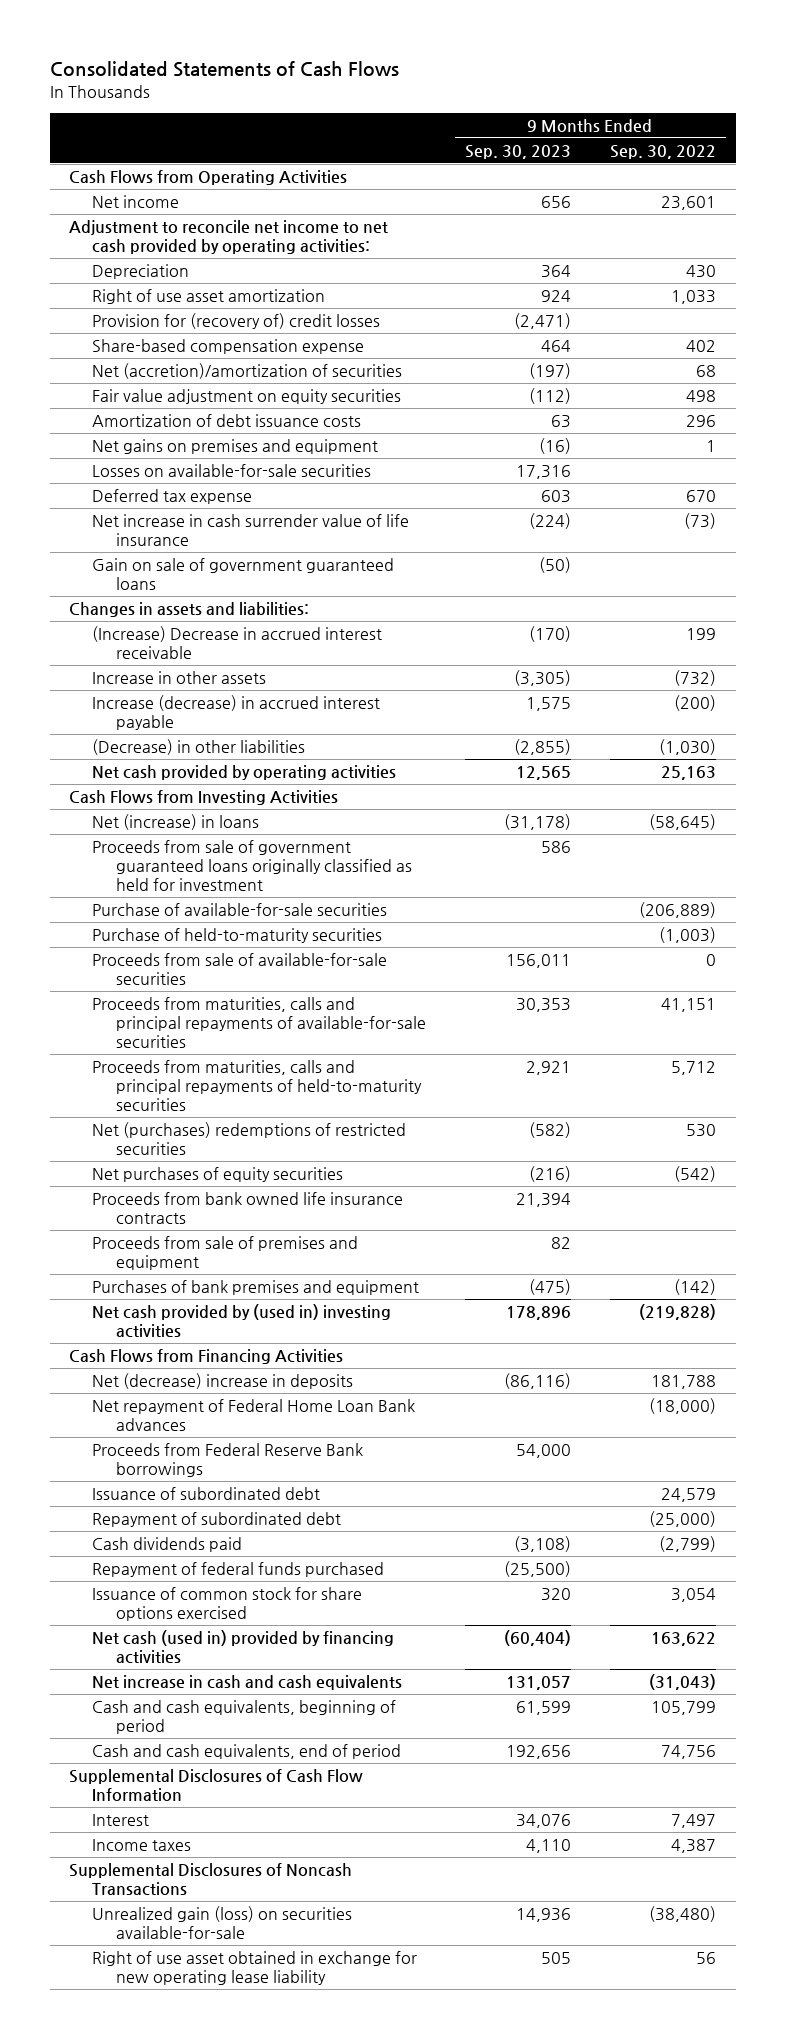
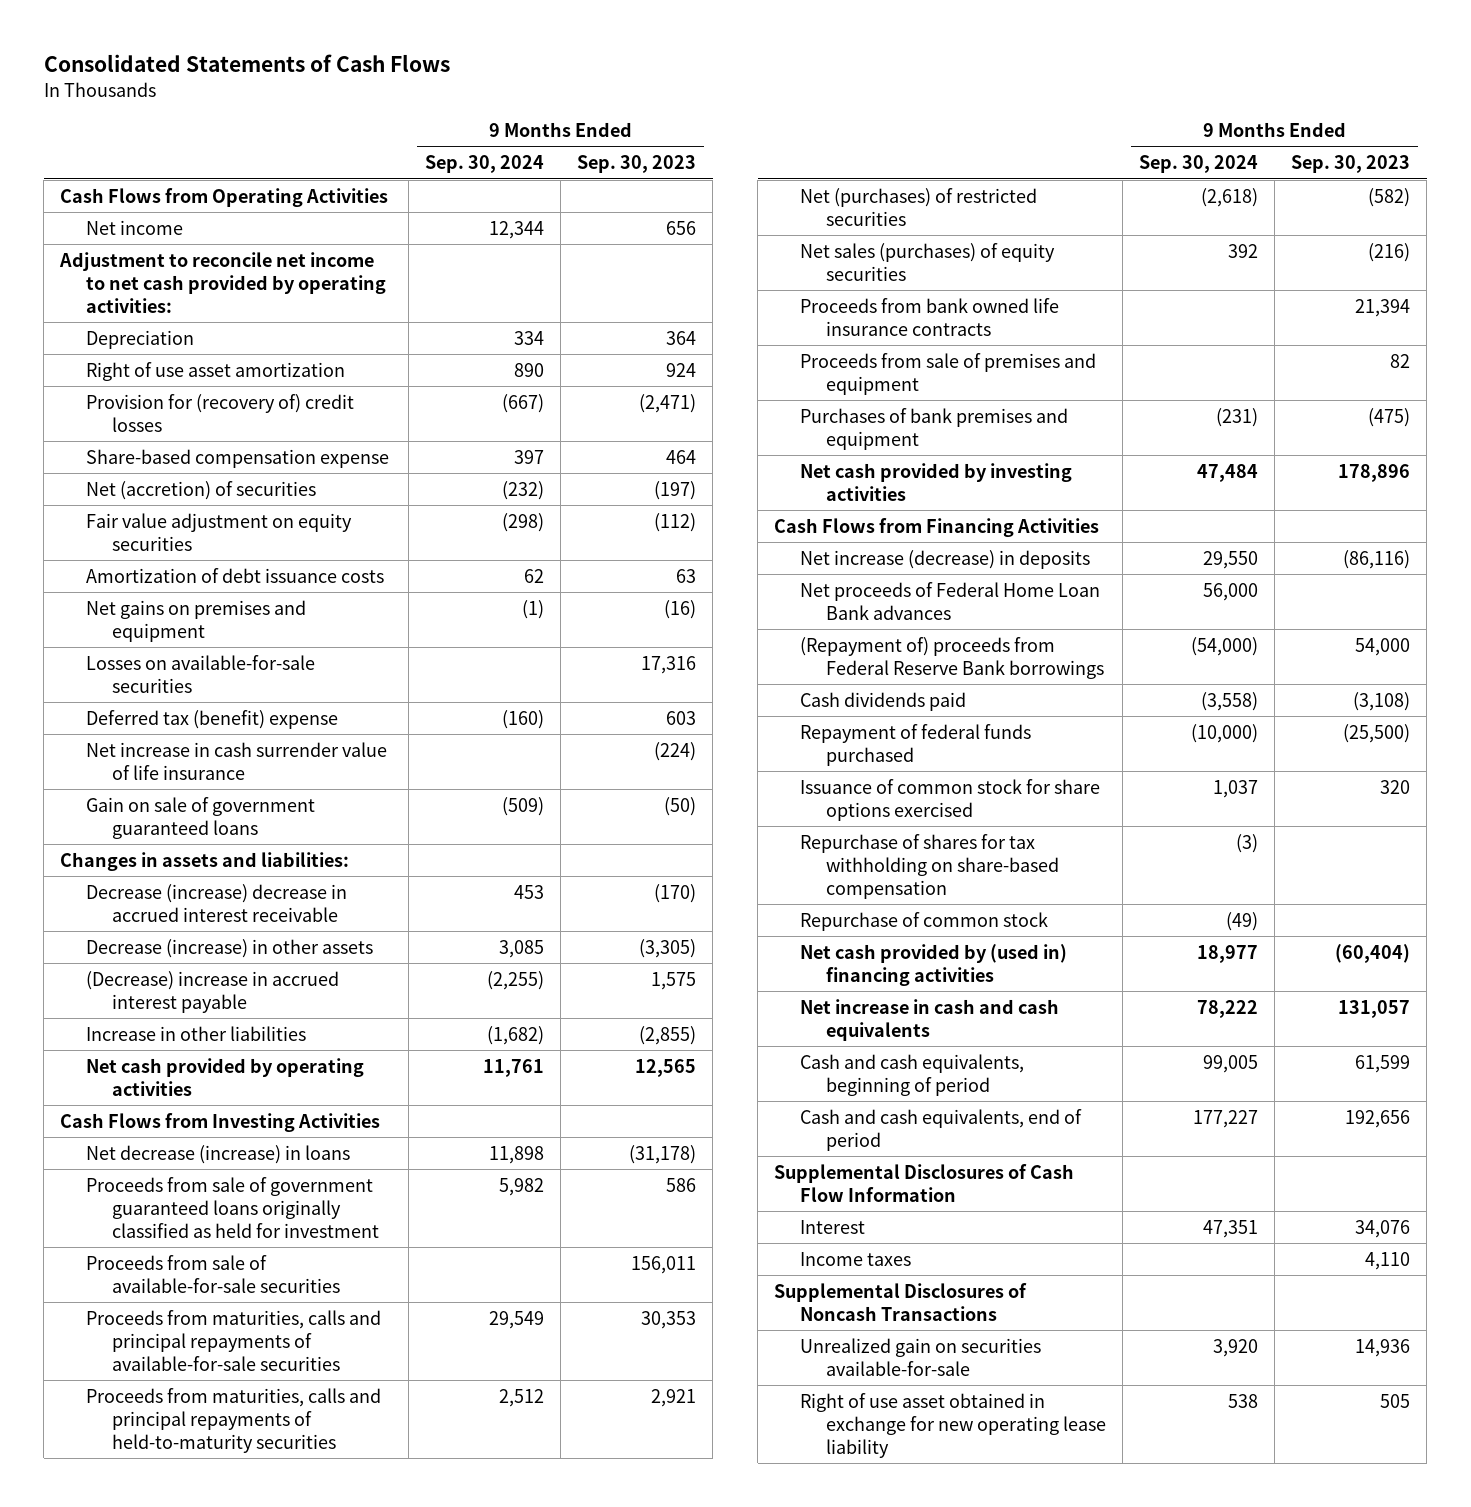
- | 9 Months Ended Sep. 30, 2023 | 9 Months Ended Sep. 30, 2022
+ | 9 Months Ended Sep. 30, 2024 | 9 Months Ended Sep. 30, 2023
- Net (accretion)/amortization of securities | (197) | 68
+ Net (accretion) of securities | (232) | (197)
- Deferred tax expense | 603 | 670
+ Deferred tax (benefit) expense | (160) | 603
- (Increase) Decrease in accrued interest receivable | (170) | 199
- Increase in other assets | (3,305) | (732)
- Increase (decrease) in accrued interest payable | 1,575 | (200)
- (Decrease) in other liabilities | (2,855) | (1,030)
+ Decrease (increase) decrease in accrued interest receivable | 453 | (170)
+ Decrease (increase) in other assets | 3,085 | (3,305)
+ (Decrease) increase in accrued interest payable | (2,255) | 1,575
+ Increase in other liabilities | (1,682) | (2,855)
- Net (increase) in loans | (31,178) | (58,645)
+ Net decrease (increase) in loans | 11,898 | (31,178)
- Purchase of available-for-sale securities | | (206,889)
- Purchase of held-to-maturity securities | | (1,003)
- Net (purchases) redemptions of restricted securities | (582) | 530
- Net purchases of equity securities | (216) | (542)
+ Net (purchases) of restricted securities | (2,618) | (582)
+ Net sales (purchases) of equity securities | 392 | (216)
- Net cash provided by (used in) investing activities | 178,896 | (219,828)
+ Net cash provided by investing activities | 47,484 | 178,896
- Net (decrease) increase in deposits | (86,116) | 181,788
- Net repayment of Federal Home Loan Bank advances | | (18,000)
- Proceeds from Federal Reserve Bank borrowings | 54,000 |
- Issuance of subordinated debt | | 24,579
- Repayment of subordinated debt | | (25,000)
+ Net increase (decrease) in deposits | 29,550 | (86,116)
+ Net proceeds of Federal Home Loan Bank advances | 56,000 |
+ (Repayment of) proceeds from Federal Reserve Bank borrowings | (54,000) | 54,000
- Net cash (used in) provided by financing activities | (60,404) | 163,622
+ Repurchase of shares for tax withholding on share-based compensation | (3) |
+ Repurchase of common stock | (49) |
+ Net cash provided by (used in) financing activities | 18,977 | (60,404)
- Unrealized gain (loss) on securities available-for-sale | 14,936 | (38,480)
+ Unrealized gain on securities available-for-sale | 3,920 | 14,936

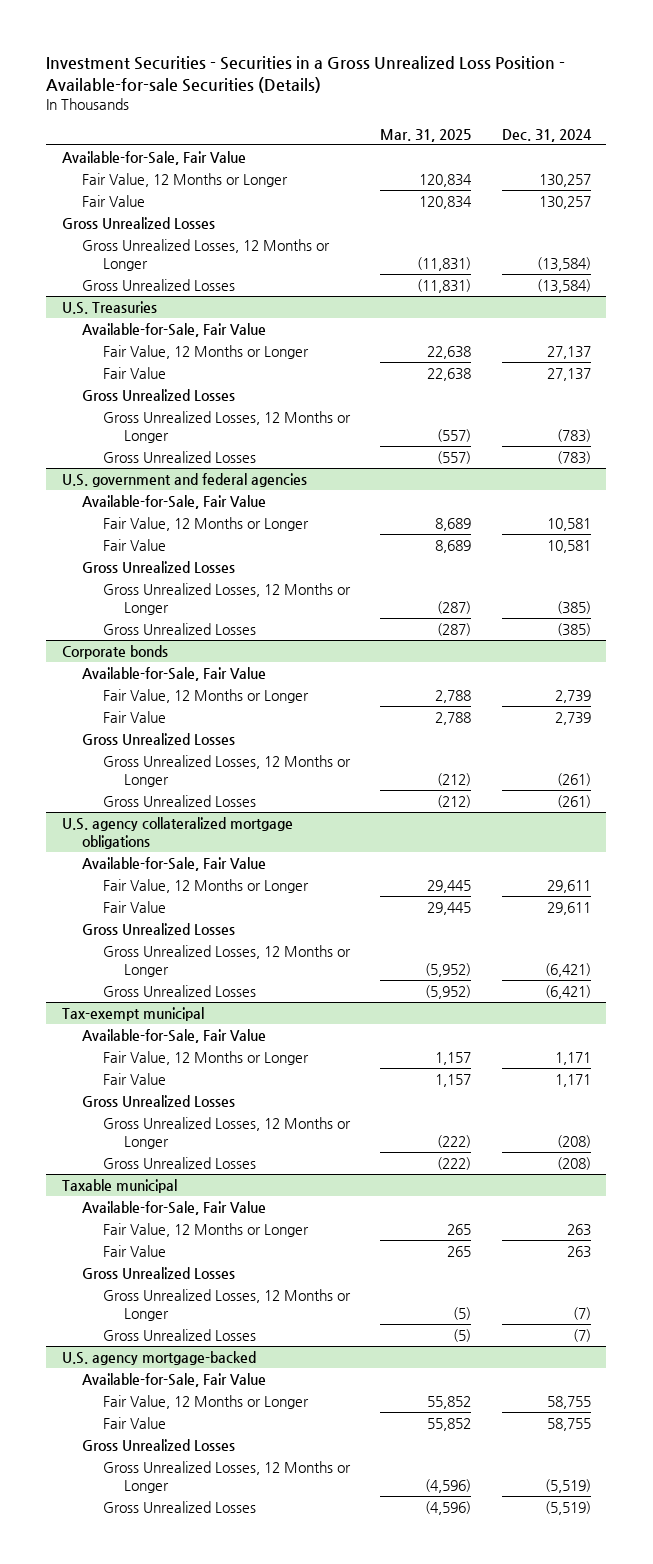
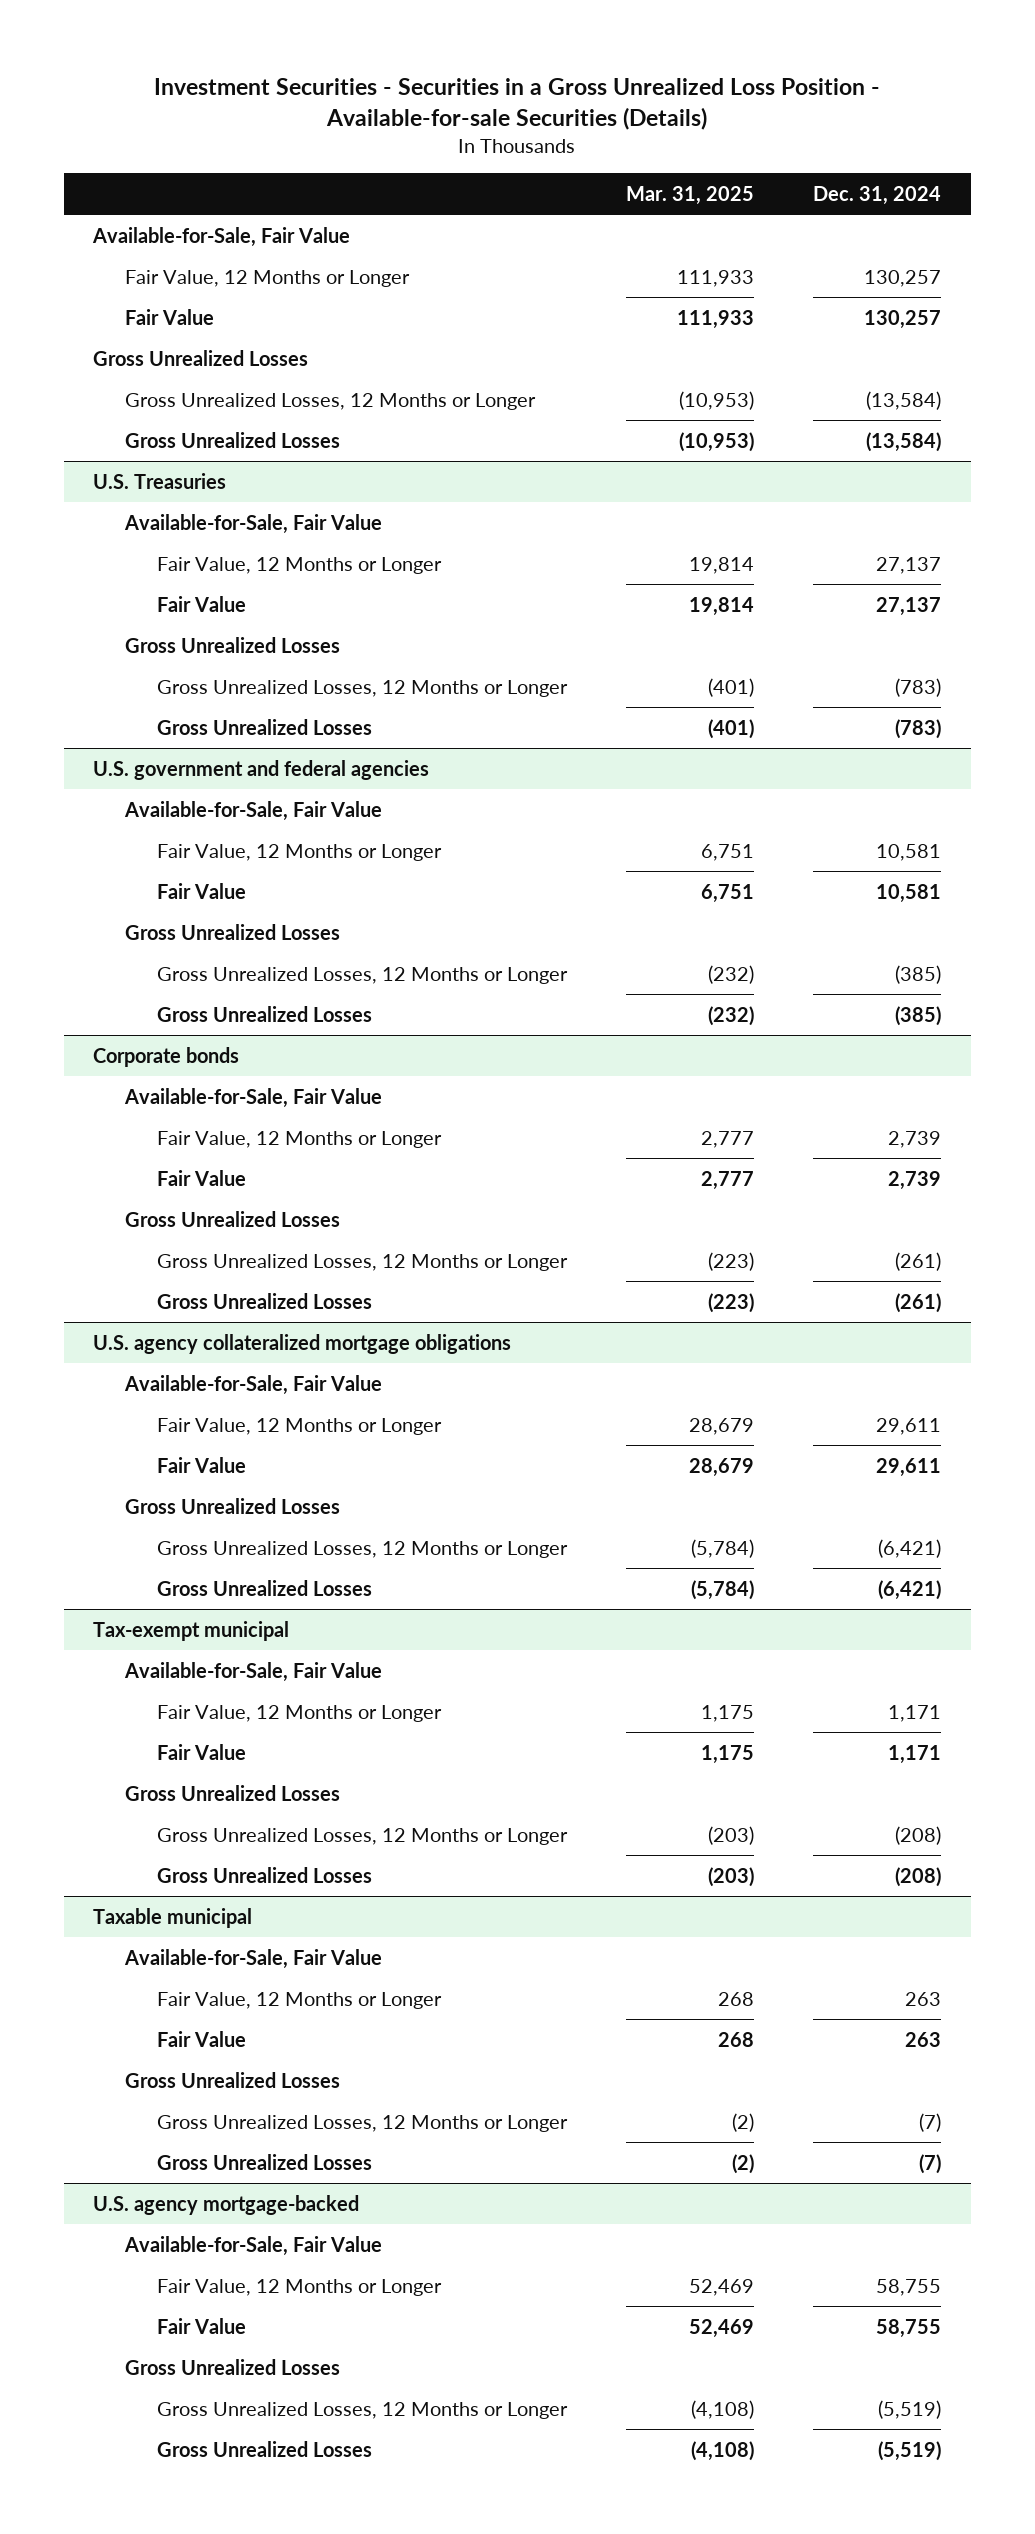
- Fair Value, 12 Months or Longer | 120,834 | 130,257
- Fair Value | 120,834 | 130,257
+ Fair Value, 12 Months or Longer | 111,933 | 130,257
+ Fair Value | 111,933 | 130,257
- Gross Unrealized Losses, 12 Months or Longer | (11,831) | (13,584)
- Gross Unrealized Losses | (11,831) | (13,584)
+ Gross Unrealized Losses, 12 Months or Longer | (10,953) | (13,584)
+ Gross Unrealized Losses | (10,953) | (13,584)
@ U.S. Treasuries
- Fair Value, 12 Months or Longer | 22,638 | 27,137
- Fair Value | 22,638 | 27,137
+ Fair Value, 12 Months or Longer | 19,814 | 27,137
+ Fair Value | 19,814 | 27,137
- Gross Unrealized Losses, 12 Months or Longer | (557) | (783)
- Gross Unrealized Losses | (557) | (783)
+ Gross Unrealized Losses, 12 Months or Longer | (401) | (783)
+ Gross Unrealized Losses | (401) | (783)
@ U.S. government and federal agencies
- Fair Value, 12 Months or Longer | 8,689 | 10,581
- Fair Value | 8,689 | 10,581
+ Fair Value, 12 Months or Longer | 6,751 | 10,581
+ Fair Value | 6,751 | 10,581
- Gross Unrealized Losses, 12 Months or Longer | (287) | (385)
- Gross Unrealized Losses | (287) | (385)
+ Gross Unrealized Losses, 12 Months or Longer | (232) | (385)
+ Gross Unrealized Losses | (232) | (385)
@ Corporate bonds
- Fair Value, 12 Months or Longer | 2,788 | 2,739
- Fair Value | 2,788 | 2,739
+ Fair Value, 12 Months or Longer | 2,777 | 2,739
+ Fair Value | 2,777 | 2,739
- Gross Unrealized Losses, 12 Months or Longer | (212) | (261)
- Gross Unrealized Losses | (212) | (261)
+ Gross Unrealized Losses, 12 Months or Longer | (223) | (261)
+ Gross Unrealized Losses | (223) | (261)
@ U.S. agency collateralized mortgage obligations
- Fair Value, 12 Months or Longer | 29,445 | 29,611
- Fair Value | 29,445 | 29,611
+ Fair Value, 12 Months or Longer | 28,679 | 29,611
+ Fair Value | 28,679 | 29,611
- Gross Unrealized Losses, 12 Months or Longer | (5,952) | (6,421)
- Gross Unrealized Losses | (5,952) | (6,421)
+ Gross Unrealized Losses, 12 Months or Longer | (5,784) | (6,421)
+ Gross Unrealized Losses | (5,784) | (6,421)
@ Tax-exempt municipal
- Fair Value, 12 Months or Longer | 1,157 | 1,171
- Fair Value | 1,157 | 1,171
+ Fair Value, 12 Months or Longer | 1,175 | 1,171
+ Fair Value | 1,175 | 1,171
- Gross Unrealized Losses, 12 Months or Longer | (222) | (208)
- Gross Unrealized Losses | (222) | (208)
+ Gross Unrealized Losses, 12 Months or Longer | (203) | (208)
+ Gross Unrealized Losses | (203) | (208)
@ Taxable municipal
- Fair Value, 12 Months or Longer | 265 | 263
- Fair Value | 265 | 263
+ Fair Value, 12 Months or Longer | 268 | 263
+ Fair Value | 268 | 263
- Gross Unrealized Losses, 12 Months or Longer | (5) | (7)
- Gross Unrealized Losses | (5) | (7)
+ Gross Unrealized Losses, 12 Months or Longer | (2) | (7)
+ Gross Unrealized Losses | (2) | (7)
@ U.S. agency mortgage-backed
- Fair Value, 12 Months or Longer | 55,852 | 58,755
- Fair Value | 55,852 | 58,755
+ Fair Value, 12 Months or Longer | 52,469 | 58,755
+ Fair Value | 52,469 | 58,755
- Gross Unrealized Losses, 12 Months or Longer | (4,596) | (5,519)
- Gross Unrealized Losses | (4,596) | (5,519)
+ Gross Unrealized Losses, 12 Months or Longer | (4,108) | (5,519)
+ Gross Unrealized Losses | (4,108) | (5,519)

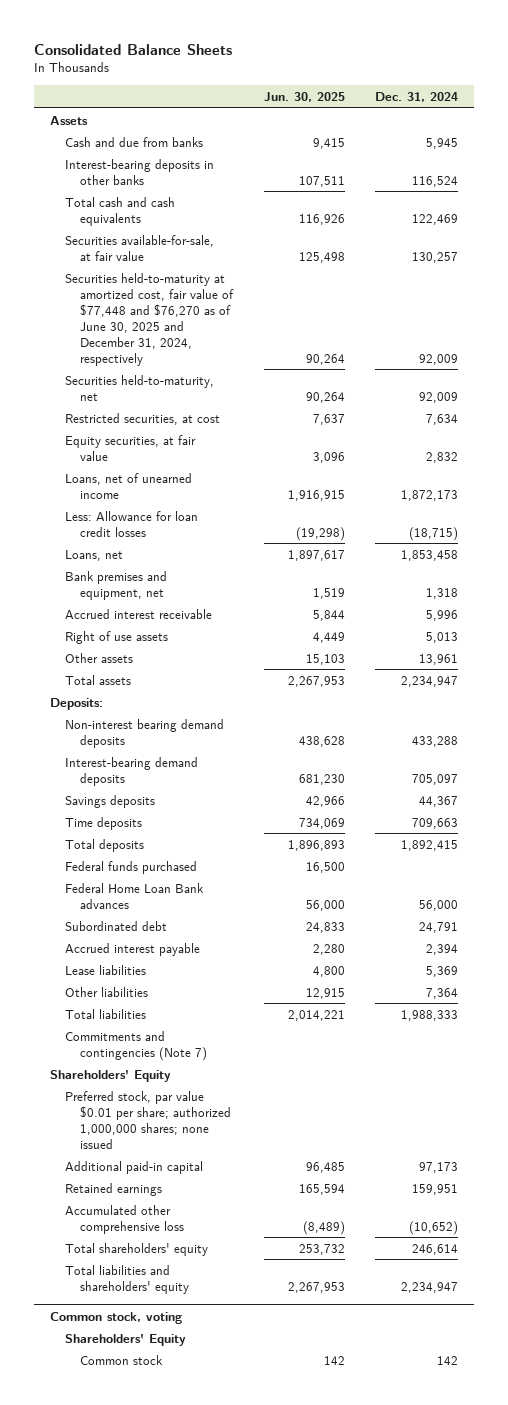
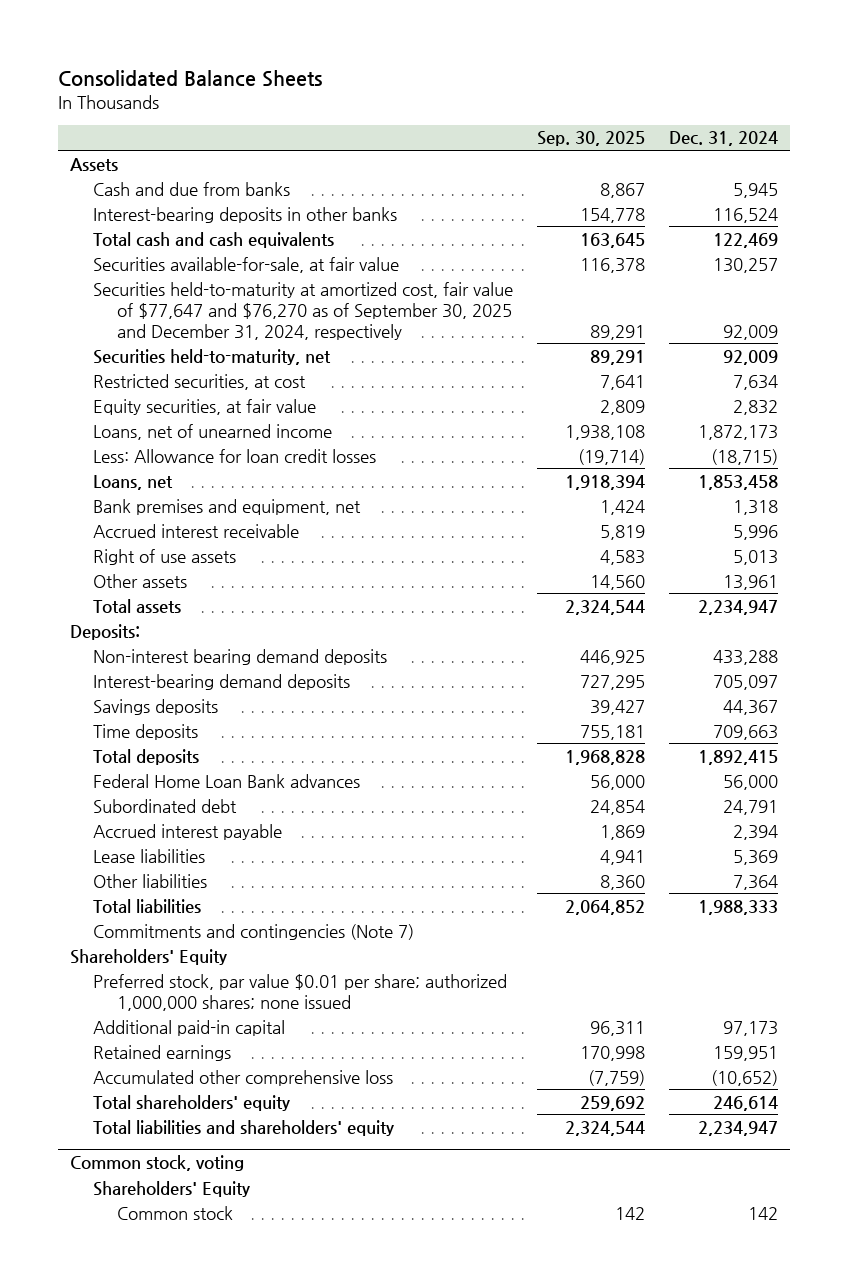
- | Jun. 30, 2025 | Dec. 31, 2024
+ | Sep. 30, 2025 | Dec. 31, 2024
- Securities held-to-maturity at amortized cost, fair value of $77,448 and $76,270 as of June 30, 2025 and December 31, 2024, respectively | 90,264 | 92,009
+ Securities held-to-maturity at amortized cost, fair value of $77,647 and $76,270 as of September 30, 2025 and December 31, 2024, respectively | 89,291 | 92,009
- Federal funds purchased | 16,500 |

